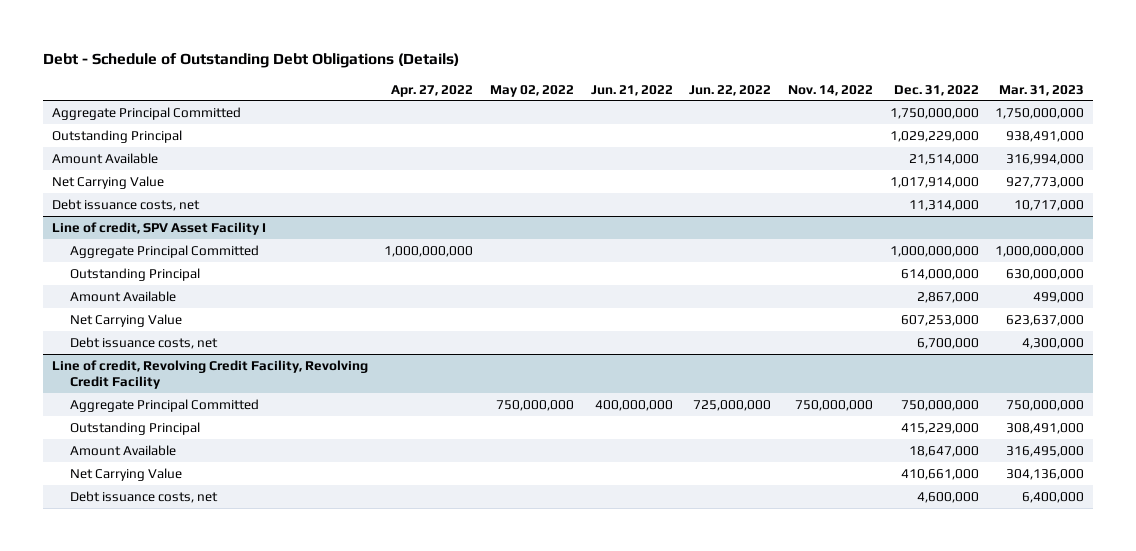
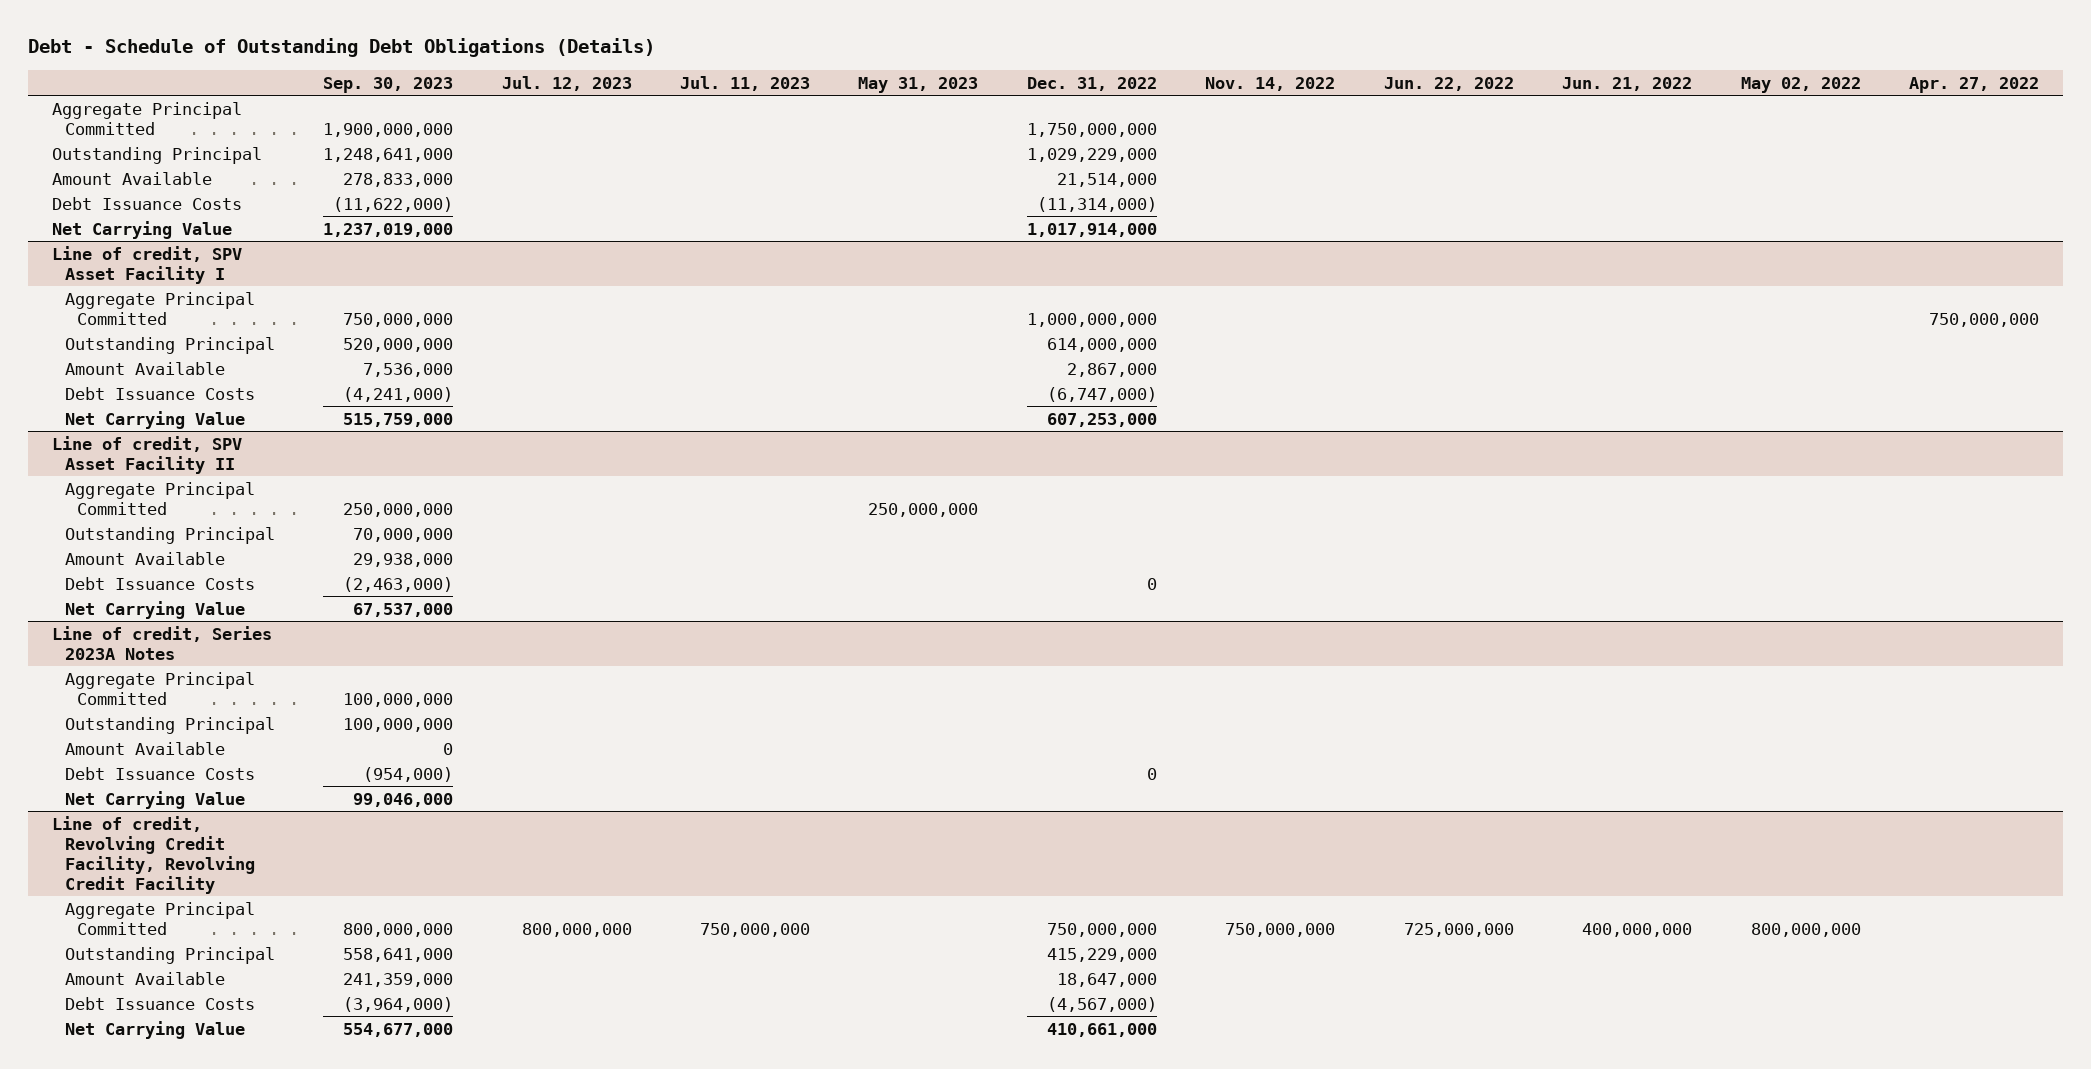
- | Apr. 27, 2022 | May 02, 2022 | Jun. 21, 2022 | Jun. 22, 2022 | Nov. 14, 2022 | Dec. 31, 2022 | Mar. 31, 2023
+ | Sep. 30, 2023 | Jul. 12, 2023 | Jul. 11, 2023 | May 31, 2023 | Dec. 31, 2022 | Nov. 14, 2022 | Jun. 22, 2022 | Jun. 21, 2022 | May 02, 2022 | Apr. 27, 2022
+ Debt Issuance Costs | (11,622,000) | | | | (11,314,000) | | | | |
- Debt issuance costs, net | | | | | | 11,314,000 | 10,717,000
@ Line of credit, SPV Asset Facility I
- Aggregate Principal Committed | 1,000,000,000 | | | | | 1,000,000,000 | 1,000,000,000
+ Aggregate Principal Committed | 750,000,000 | | | | 1,000,000,000 | | | | | 750,000,000
+ Debt Issuance Costs | (4,241,000) | | | | (6,747,000) | | | | |
- Debt issuance costs, net | | | | | | 6,700,000 | 4,300,000
+ Line of credit, SPV Asset Facility II
+ Aggregate Principal Committed | 250,000,000 | | | 250,000,000 | | | | | |
+ Outstanding Principal | 70,000,000 | | | | | | | | |
+ Amount Available | 29,938,000 | | | | | | | | |
+ Debt Issuance Costs | (2,463,000) | | | | 0 | | | | |
+ Net Carrying Value | 67,537,000 | | | | | | | | |
+ Line of credit, Series 2023A Notes
+ Aggregate Principal Committed | 100,000,000 | | | | | | | | |
+ Outstanding Principal | 100,000,000 | | | | | | | | |
+ Amount Available | 0 | | | | | | | | |
+ Debt Issuance Costs | (954,000) | | | | 0 | | | | |
+ Net Carrying Value | 99,046,000 | | | | | | | | |
@ Line of credit, Revolving Credit Facility, Revolving Credit Facility
- Aggregate Principal Committed | | 750,000,000 | 400,000,000 | 725,000,000 | 750,000,000 | 750,000,000 | 750,000,000
+ Aggregate Principal Committed | 800,000,000 | 800,000,000 | 750,000,000 | | 750,000,000 | 750,000,000 | 725,000,000 | 400,000,000 | 800,000,000 |
+ Debt Issuance Costs | (3,964,000) | | | | (4,567,000) | | | | |
- Debt issuance costs, net | | | | | | 4,600,000 | 6,400,000

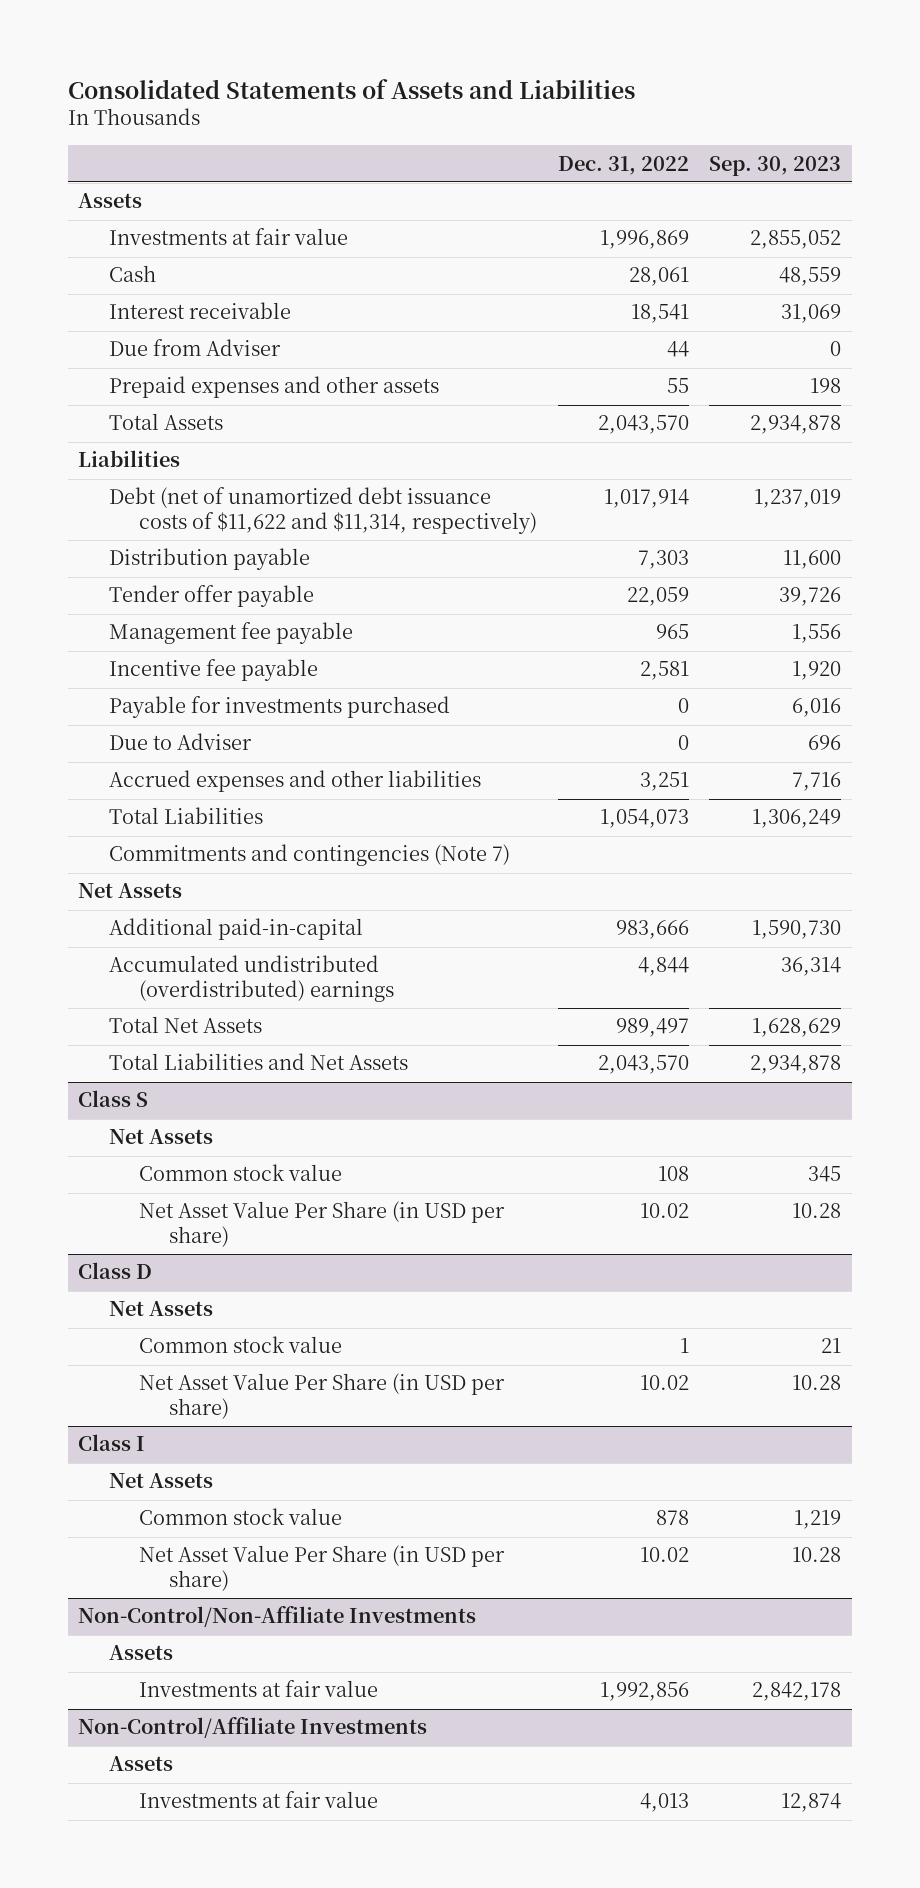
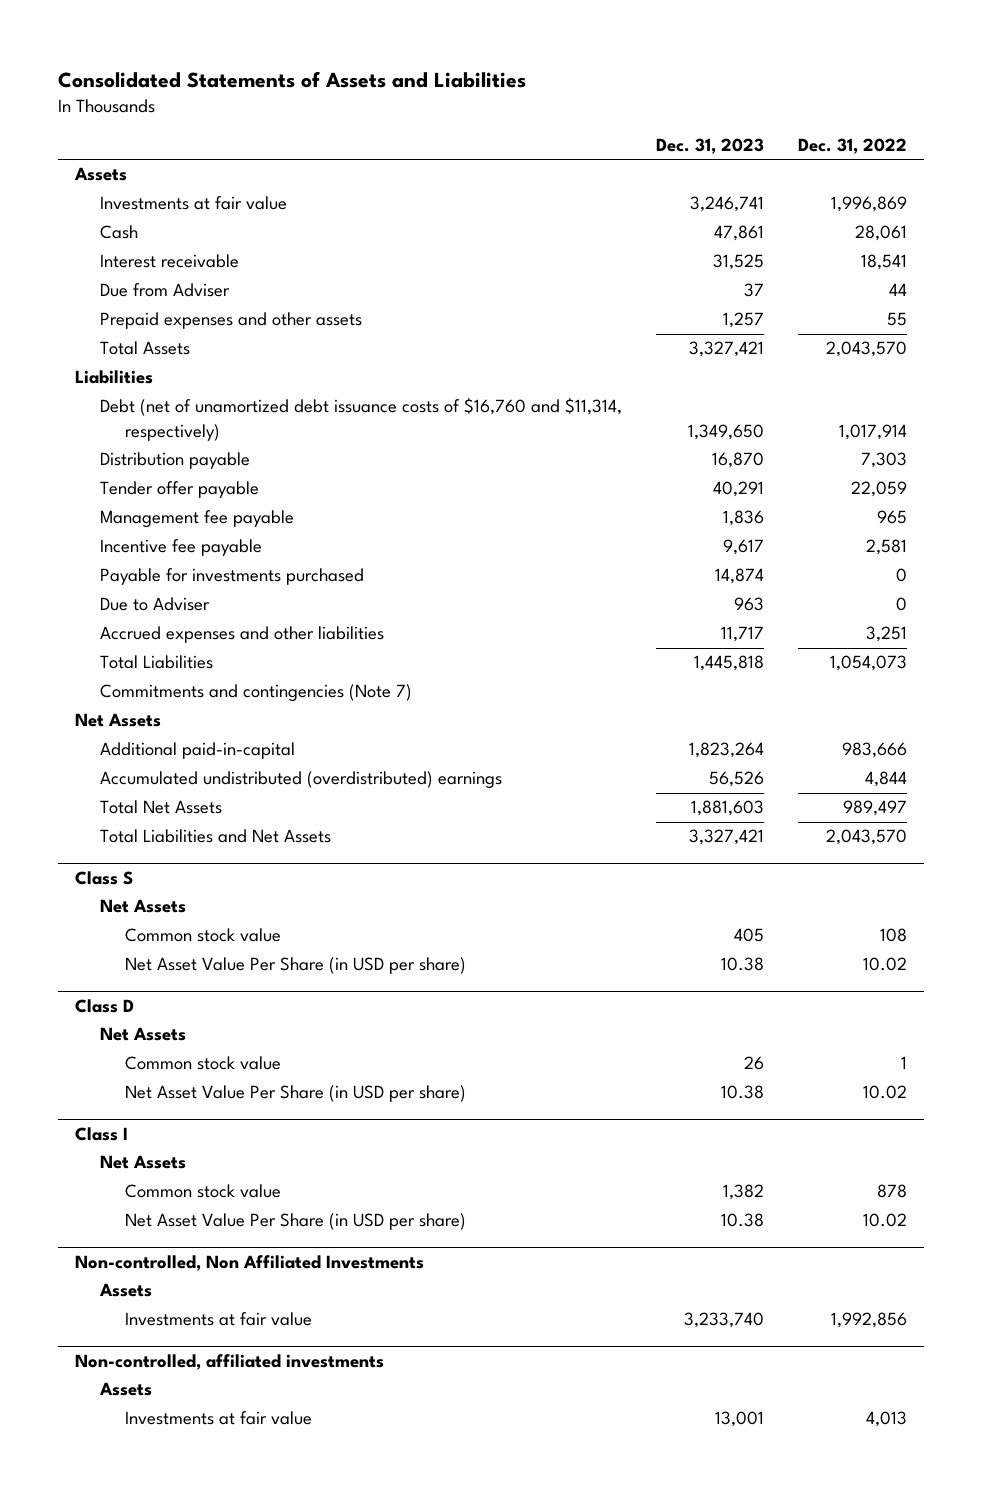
- | Dec. 31, 2022 | Sep. 30, 2023
+ | Dec. 31, 2023 | Dec. 31, 2022
- Debt (net of unamortized debt issuance costs of $11,622 and $11,314, respectively) | 1,017,914 | 1,237,019
+ Debt (net of unamortized debt issuance costs of $16,760 and $11,314, respectively) | 1,349,650 | 1,017,914
- Non-Control/Non-Affiliate Investments
+ Non-controlled, Non Affiliated Investments
- Non-Control/Affiliate Investments
+ Non-controlled, affiliated investments

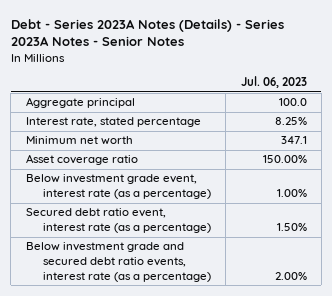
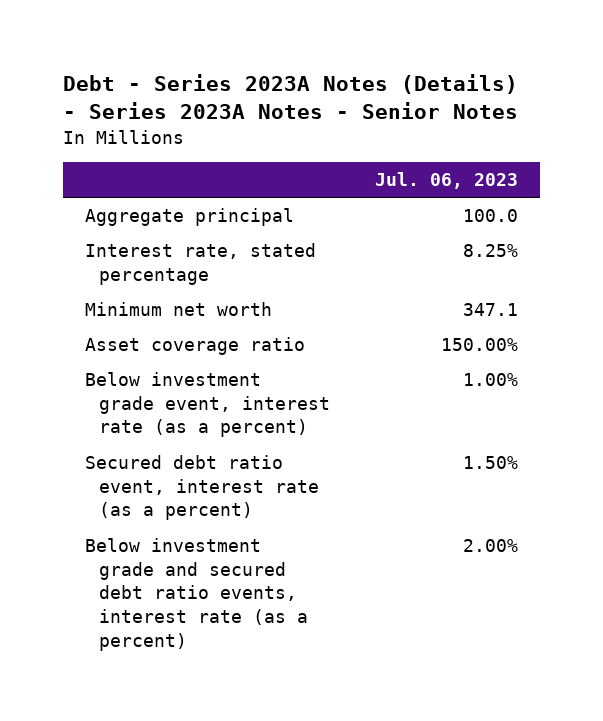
- Below investment grade event, interest rate (as a percentage) | 1.00%
- Secured debt ratio event, interest rate (as a percentage) | 1.50%
- Below investment grade and secured debt ratio events, interest rate (as a percentage) | 2.00%
+ Below investment grade event, interest rate (as a percent) | 1.00%
+ Secured debt ratio event, interest rate (as a percent) | 1.50%
+ Below investment grade and secured debt ratio events, interest rate (as a percent) | 2.00%

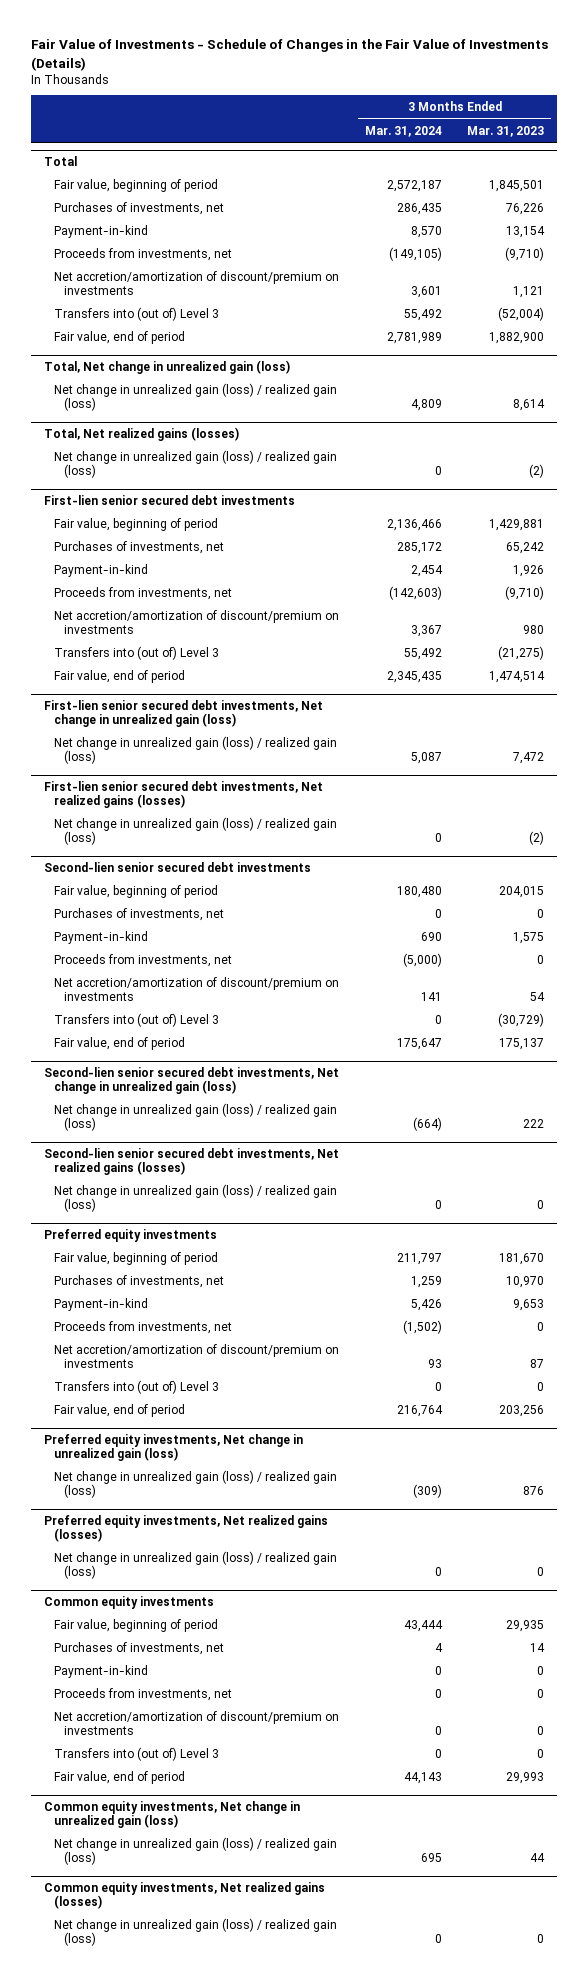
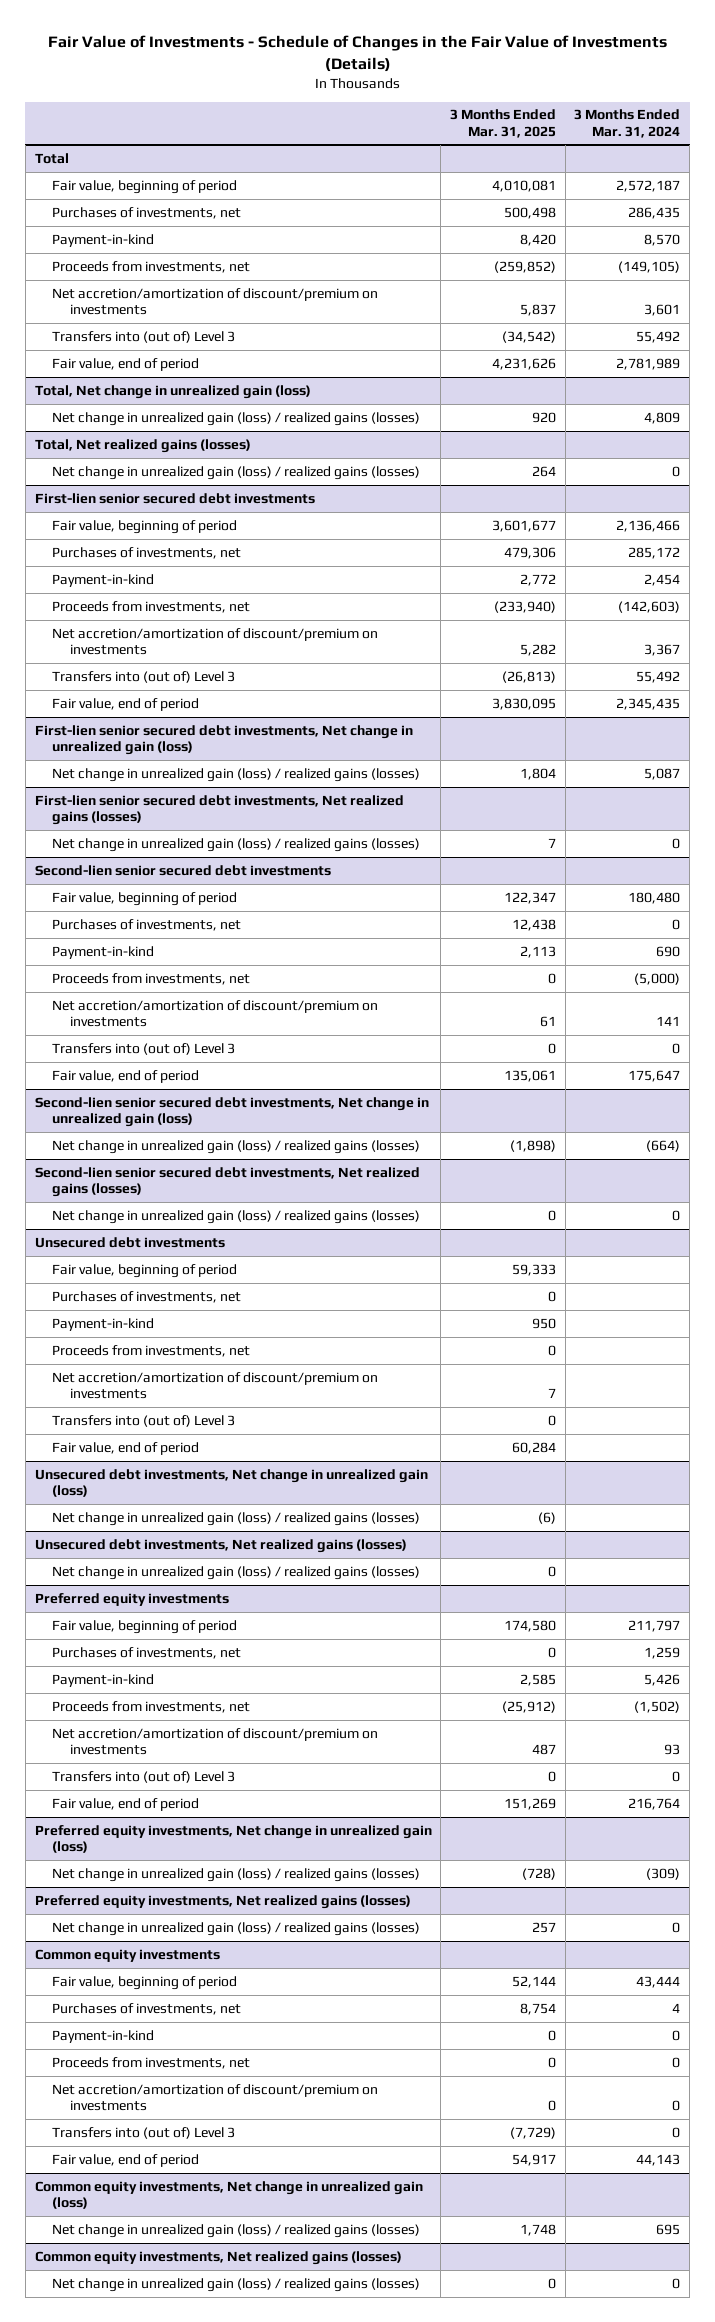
- | 3 Months Ended Mar. 31, 2024 | 3 Months Ended Mar. 31, 2023
+ | 3 Months Ended Mar. 31, 2025 | 3 Months Ended Mar. 31, 2024
@ Total, Net change in unrealized gain (loss)
- Net change in unrealized gain (loss) / realized gain (loss) | 4,809 | 8,614
+ Net change in unrealized gain (loss) / realized gains (losses) | 920 | 4,809
@ Total, Net realized gains (losses)
- Net change in unrealized gain (loss) / realized gain (loss) | 0 | (2)
+ Net change in unrealized gain (loss) / realized gains (losses) | 264 | 0
@ First-lien senior secured debt investments, Net change in unrealized gain (loss)
- Net change in unrealized gain (loss) / realized gain (loss) | 5,087 | 7,472
+ Net change in unrealized gain (loss) / realized gains (losses) | 1,804 | 5,087
@ First-lien senior secured debt investments, Net realized gains (losses)
- Net change in unrealized gain (loss) / realized gain (loss) | 0 | (2)
+ Net change in unrealized gain (loss) / realized gains (losses) | 7 | 0
@ Second-lien senior secured debt investments, Net change in unrealized gain (loss)
- Net change in unrealized gain (loss) / realized gain (loss) | (664) | 222
+ Net change in unrealized gain (loss) / realized gains (losses) | (1,898) | (664)
@ Second-lien senior secured debt investments, Net realized gains (losses)
- Net change in unrealized gain (loss) / realized gain (loss) | 0 | 0
+ Net change in unrealized gain (loss) / realized gains (losses) | 0 | 0
+ Unsecured debt investments
+ Fair value, beginning of period | 59,333 |
+ Purchases of investments, net | 0 |
+ Payment-in-kind | 950 |
+ Proceeds from investments, net | 0 |
+ Net accretion/amortization of discount/premium on investments | 7 |
+ Transfers into (out of) Level 3 | 0 |
+ Fair value, end of period | 60,284 |
+ Unsecured debt investments, Net change in unrealized gain (loss)
+ Net change in unrealized gain (loss) / realized gains (losses) | (6) |
+ Unsecured debt investments, Net realized gains (losses)
+ Net change in unrealized gain (loss) / realized gains (losses) | 0 |
@ Preferred equity investments, Net change in unrealized gain (loss)
- Net change in unrealized gain (loss) / realized gain (loss) | (309) | 876
+ Net change in unrealized gain (loss) / realized gains (losses) | (728) | (309)
@ Preferred equity investments, Net realized gains (losses)
- Net change in unrealized gain (loss) / realized gain (loss) | 0 | 0
+ Net change in unrealized gain (loss) / realized gains (losses) | 257 | 0
@ Common equity investments, Net change in unrealized gain (loss)
- Net change in unrealized gain (loss) / realized gain (loss) | 695 | 44
+ Net change in unrealized gain (loss) / realized gains (losses) | 1,748 | 695
@ Common equity investments, Net realized gains (losses)
- Net change in unrealized gain (loss) / realized gain (loss) | 0 | 0
+ Net change in unrealized gain (loss) / realized gains (losses) | 0 | 0

